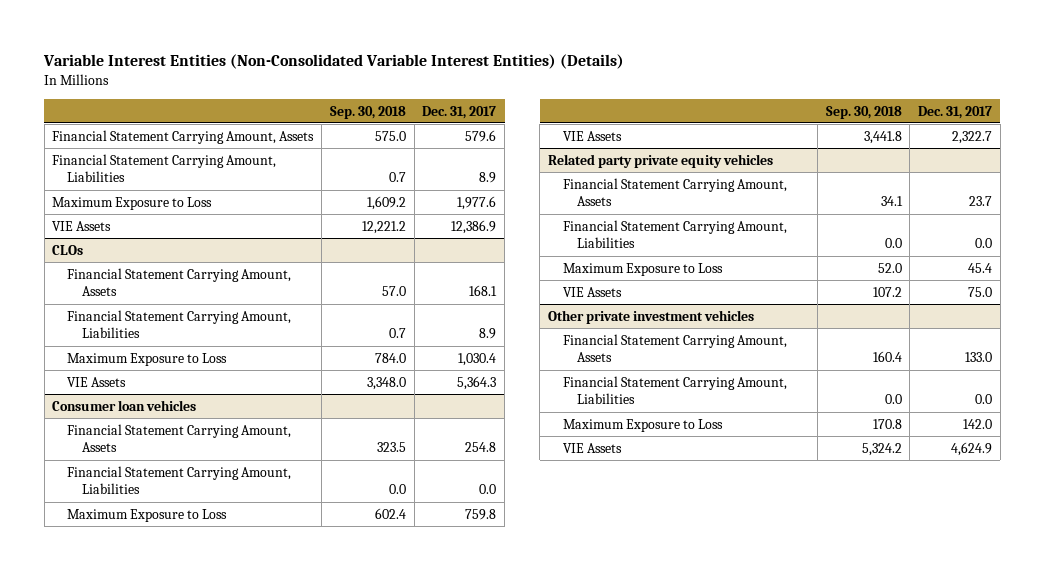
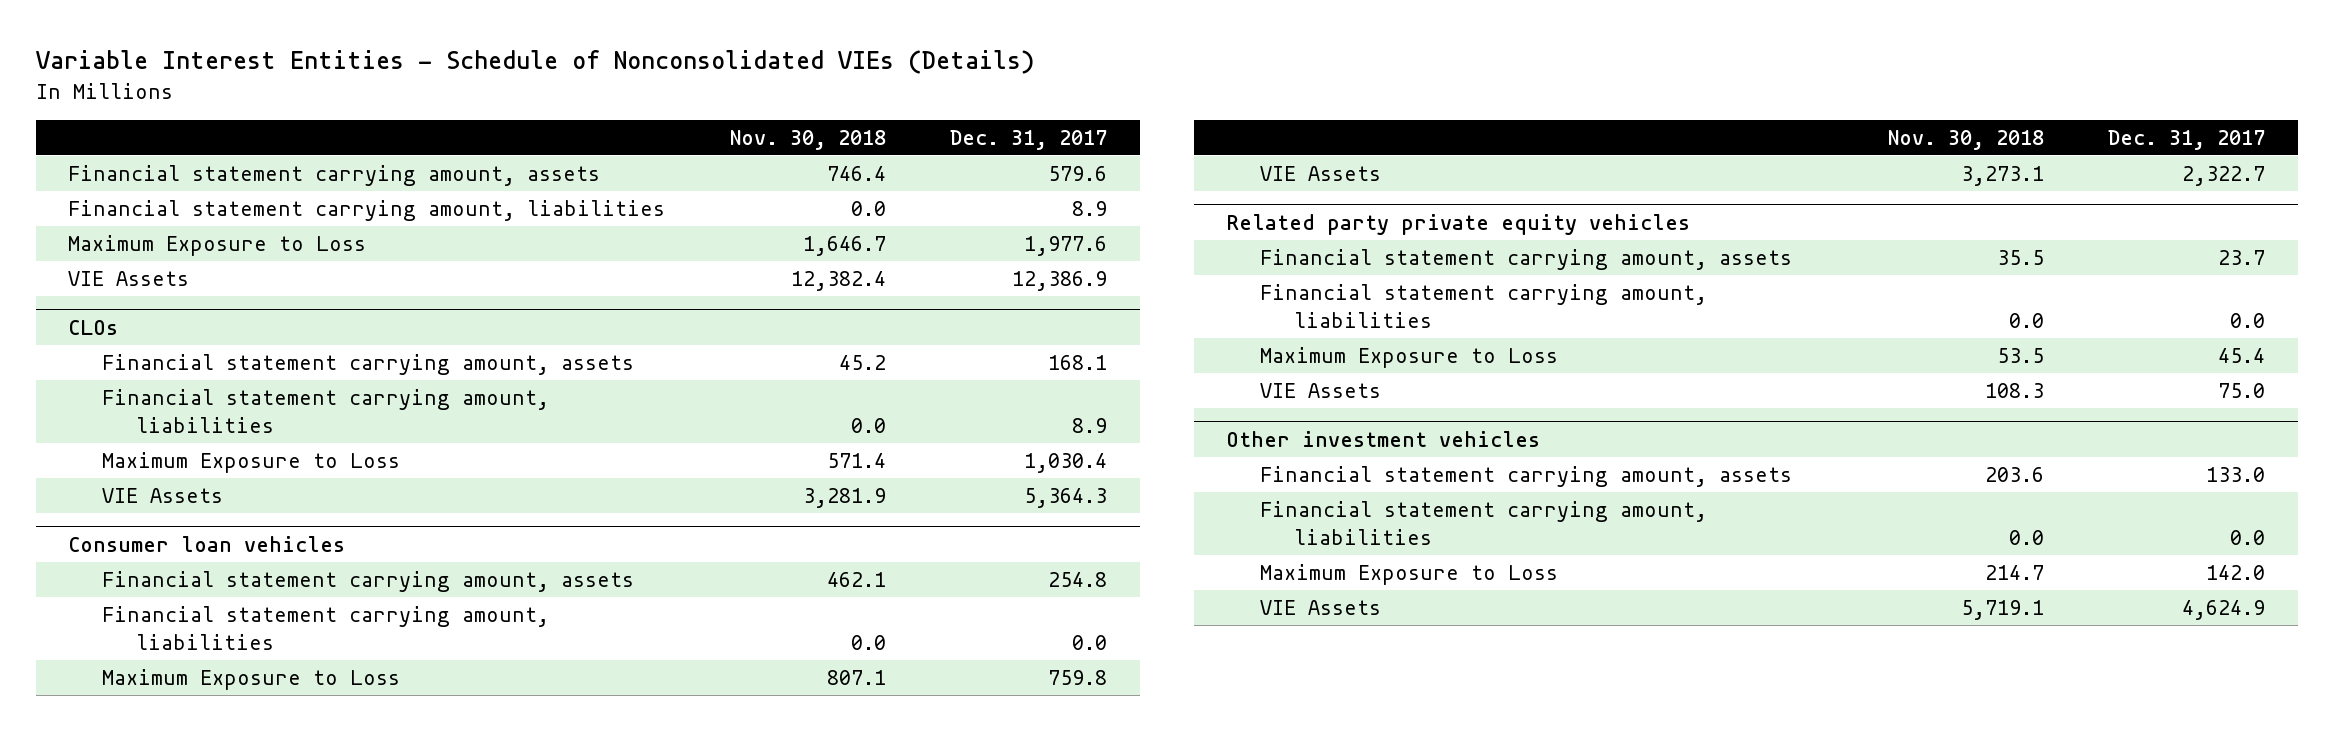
- Variable Interest Entities (Non-Consolidated Variable Interest Entities) (Details)
+ Variable Interest Entities - Schedule of Nonconsolidated VIEs (Details)
- | Sep. 30, 2018 | Dec. 31, 2017
+ | Nov. 30, 2018 | Dec. 31, 2017
- Financial Statement Carrying Amount, Assets | 575.0 | 579.6
- Financial Statement Carrying Amount, Liabilities | 0.7 | 8.9
+ Financial statement carrying amount, assets | 746.4 | 579.6
+ Financial statement carrying amount, liabilities | 0.0 | 8.9
@ CLOs
- Financial Statement Carrying Amount, Assets | 57.0 | 168.1
- Financial Statement Carrying Amount, Liabilities | 0.7 | 8.9
+ Financial statement carrying amount, assets | 45.2 | 168.1
+ Financial statement carrying amount, liabilities | 0.0 | 8.9
@ Consumer loan vehicles
- Financial Statement Carrying Amount, Assets | 323.5 | 254.8
- Financial Statement Carrying Amount, Liabilities | 0.0 | 0.0
+ Financial statement carrying amount, assets | 462.1 | 254.8
+ Financial statement carrying amount, liabilities | 0.0 | 0.0
@ Related party private equity vehicles
- Financial Statement Carrying Amount, Assets | 34.1 | 23.7
- Financial Statement Carrying Amount, Liabilities | 0.0 | 0.0
+ Financial statement carrying amount, assets | 35.5 | 23.7
+ Financial statement carrying amount, liabilities | 0.0 | 0.0
- Other private investment vehicles
- Financial Statement Carrying Amount, Assets | 160.4 | 133.0
- Financial Statement Carrying Amount, Liabilities | 0.0 | 0.0
+ Other investment vehicles
+ Financial statement carrying amount, assets | 203.6 | 133.0
+ Financial statement carrying amount, liabilities | 0.0 | 0.0

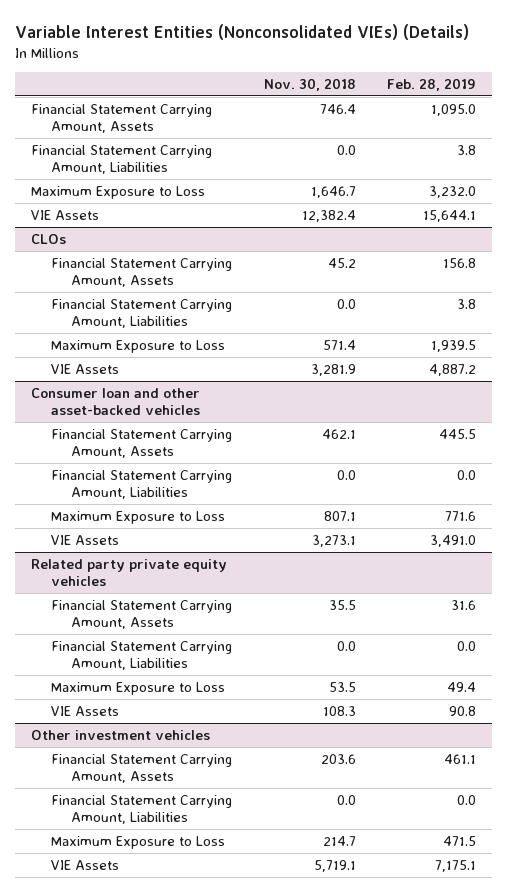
- Variable Interest Entities - Schedule of Nonconsolidated VIEs (Details)
+ Variable Interest Entities (Nonconsolidated VIEs) (Details)
- | Nov. 30, 2018 | Dec. 31, 2017
+ | Nov. 30, 2018 | Feb. 28, 2019
- Financial statement carrying amount, assets | 746.4 | 579.6
- Financial statement carrying amount, liabilities | 0.0 | 8.9
+ Financial Statement Carrying Amount, Assets | 746.4 | 1,095.0
+ Financial Statement Carrying Amount, Liabilities | 0.0 | 3.8
@ CLOs
- Financial statement carrying amount, assets | 45.2 | 168.1
- Financial statement carrying amount, liabilities | 0.0 | 8.9
+ Financial Statement Carrying Amount, Assets | 45.2 | 156.8
+ Financial Statement Carrying Amount, Liabilities | 0.0 | 3.8
- Consumer loan vehicles
- Financial statement carrying amount, assets | 462.1 | 254.8
- Financial statement carrying amount, liabilities | 0.0 | 0.0
+ Consumer loan and other asset-backed vehicles
+ Financial Statement Carrying Amount, Assets | 462.1 | 445.5
+ Financial Statement Carrying Amount, Liabilities | 0.0 | 0.0
@ Related party private equity vehicles
- Financial statement carrying amount, assets | 35.5 | 23.7
- Financial statement carrying amount, liabilities | 0.0 | 0.0
+ Financial Statement Carrying Amount, Assets | 35.5 | 31.6
+ Financial Statement Carrying Amount, Liabilities | 0.0 | 0.0
@ Other investment vehicles
- Financial statement carrying amount, assets | 203.6 | 133.0
- Financial statement carrying amount, liabilities | 0.0 | 0.0
+ Financial Statement Carrying Amount, Assets | 203.6 | 461.1
+ Financial Statement Carrying Amount, Liabilities | 0.0 | 0.0

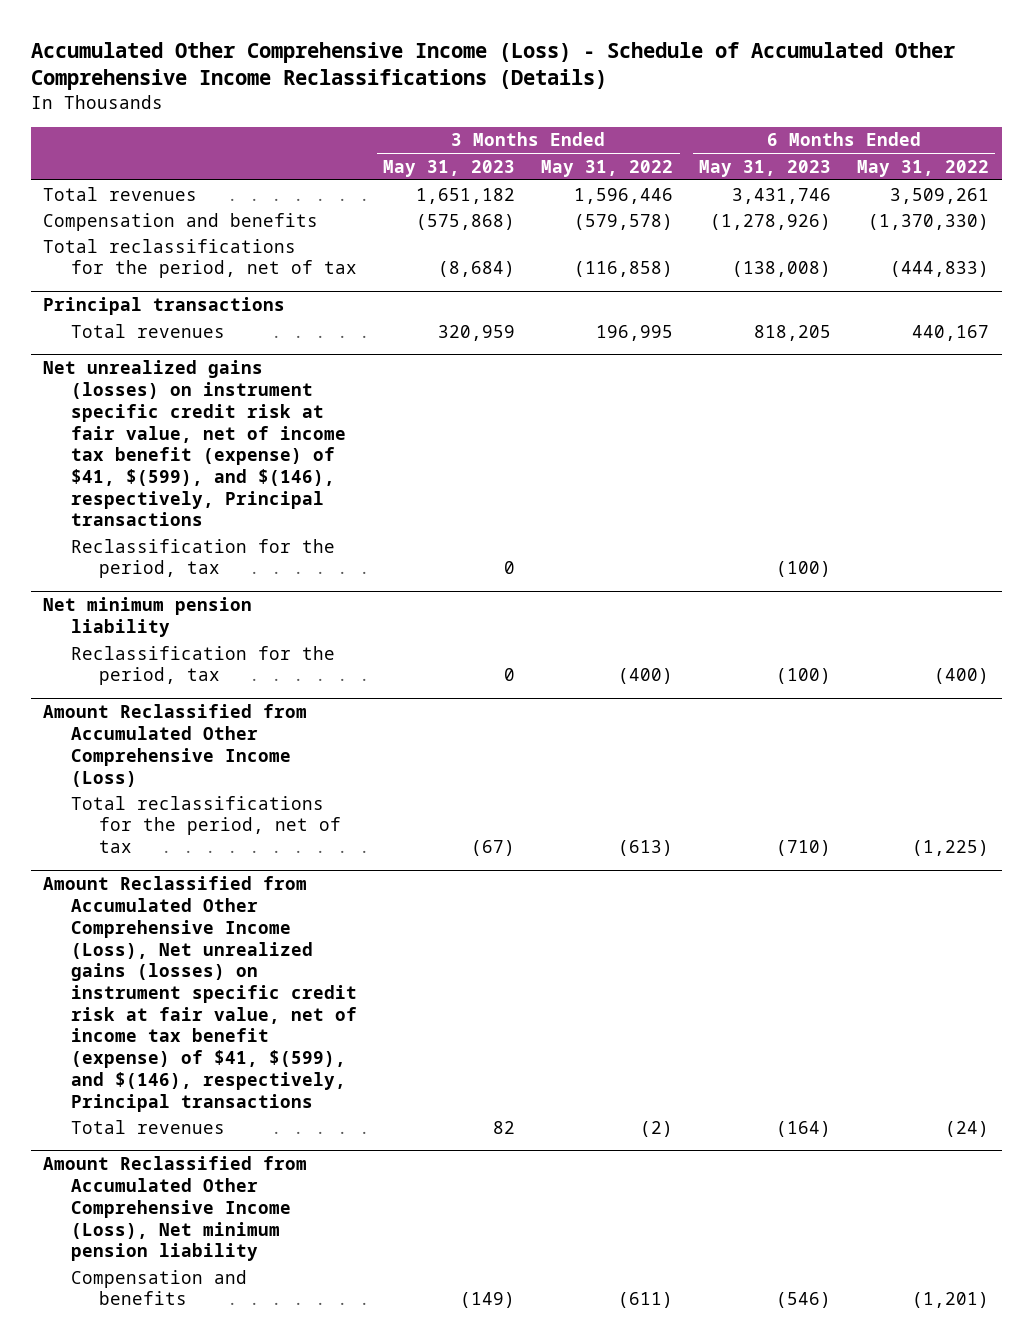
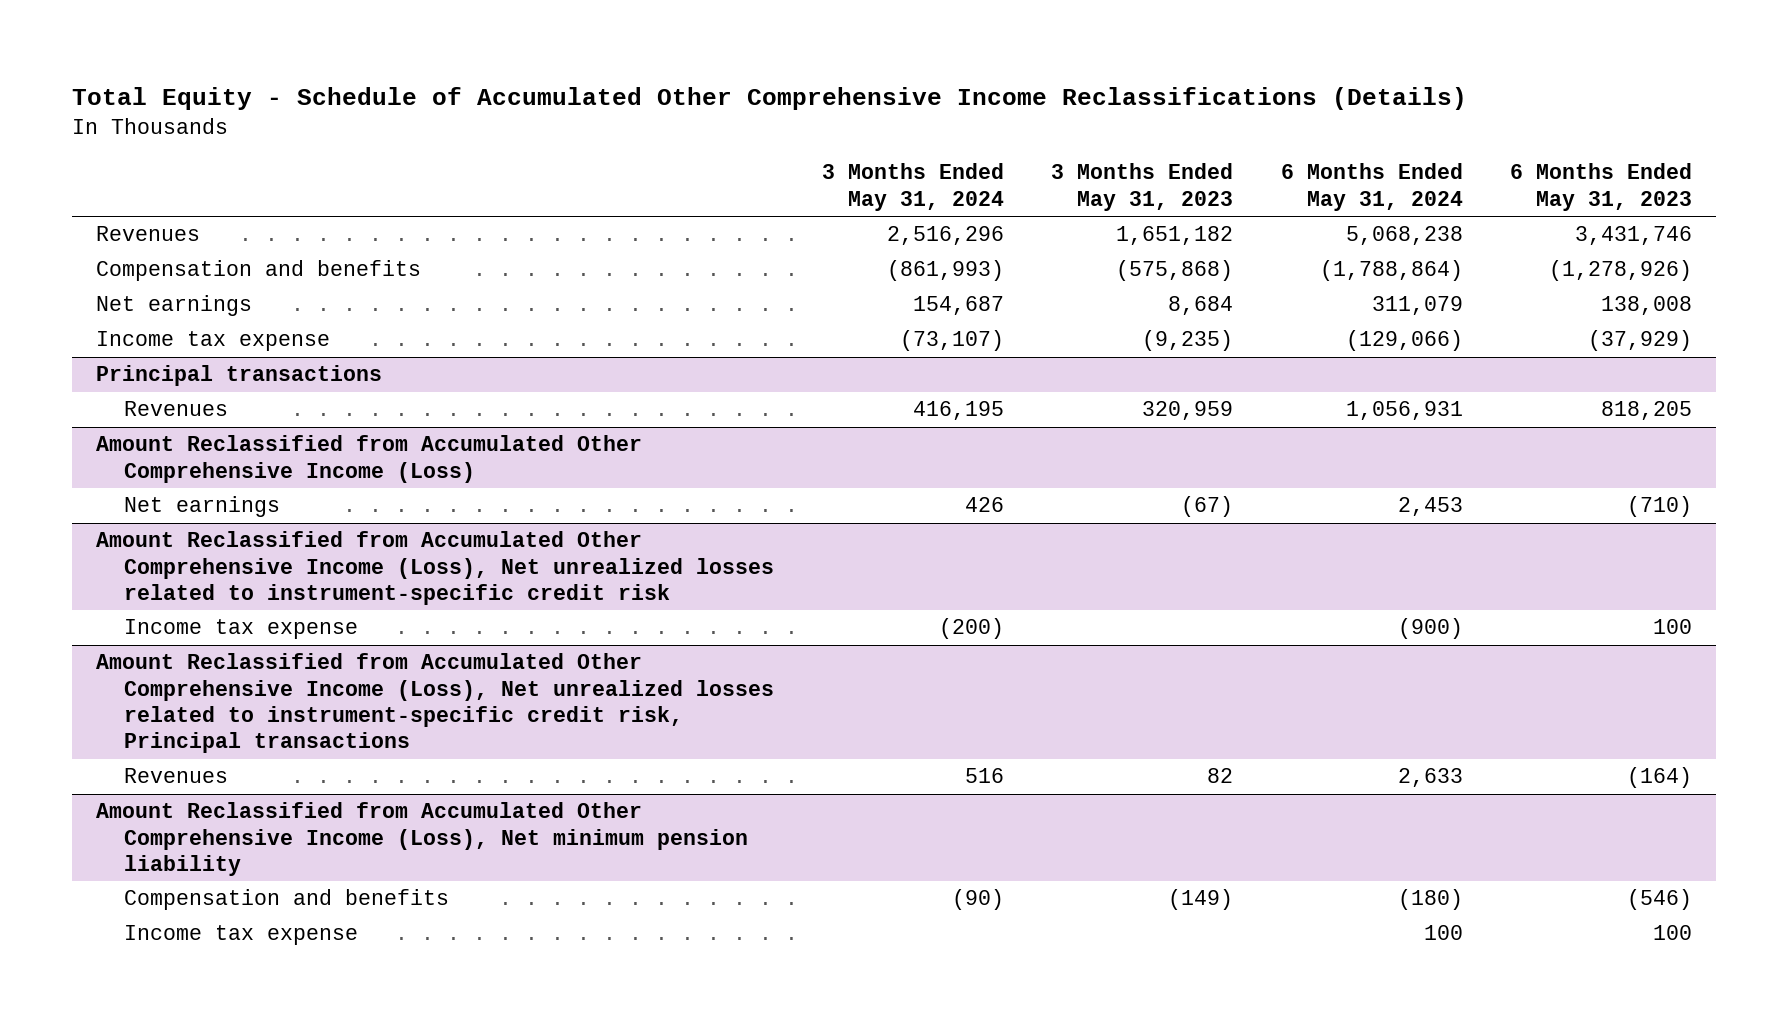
- Accumulated Other Comprehensive Income (Loss) - Schedule of Accumulated Other Comprehensive Income Reclassifications (Details)
+ Total Equity - Schedule of Accumulated Other Comprehensive Income Reclassifications (Details)
- | 3 Months Ended May 31, 2023 | 3 Months Ended May 31, 2022 | 6 Months Ended May 31, 2023 | 6 Months Ended May 31, 2022
+ | 3 Months Ended May 31, 2024 | 3 Months Ended May 31, 2023 | 6 Months Ended May 31, 2024 | 6 Months Ended May 31, 2023
- Total revenues | 1,651,182 | 1,596,446 | 3,431,746 | 3,509,261
+ Revenues | 2,516,296 | 1,651,182 | 5,068,238 | 3,431,746
- Total reclassifications for the period, net of tax | (8,684) | (116,858) | (138,008) | (444,833)
+ Net earnings | 154,687 | 8,684 | 311,079 | 138,008
+ Income tax expense | (73,107) | (9,235) | (129,066) | (37,929)
@ Principal transactions
- Total revenues | 320,959 | 196,995 | 818,205 | 440,167
- Net unrealized gains (losses) on instrument specific credit risk at fair value, net of income tax benefit (expense) of $41, $(599), and $(146), respectively, Principal transactions
- Reclassification for the period, tax | 0 | | (100) |
- Net minimum pension liability
- Reclassification for the period, tax | 0 | (400) | (100) | (400)
@ Principal transactions
+ Revenues | 416,195 | 320,959 | 1,056,931 | 818,205
@ Amount Reclassified from Accumulated Other Comprehensive Income (Loss)
- Total reclassifications for the period, net of tax | (67) | (613) | (710) | (1,225)
- Amount Reclassified from Accumulated Other Comprehensive Income (Loss), Net unrealized gains (losses) on instrument specific credit risk at fair value, net of income tax benefit (expense) of $41, $(599), and $(146), respectively, Principal transactions
- Total revenues | 82 | (2) | (164) | (24)
@ Amount Reclassified from Accumulated Other Comprehensive Income (Loss)
+ Net earnings | 426 | (67) | 2,453 | (710)
+ Amount Reclassified from Accumulated Other Comprehensive Income (Loss), Net unrealized losses related to instrument-specific credit risk
+ Income tax expense | (200) | | (900) | 100
+ Amount Reclassified from Accumulated Other Comprehensive Income (Loss), Net unrealized losses related to instrument-specific credit risk, Principal transactions
+ Revenues | 516 | 82 | 2,633 | (164)
@ Amount Reclassified from Accumulated Other Comprehensive Income (Loss), Net minimum pension liability
+ Income tax expense | | | 100 | 100

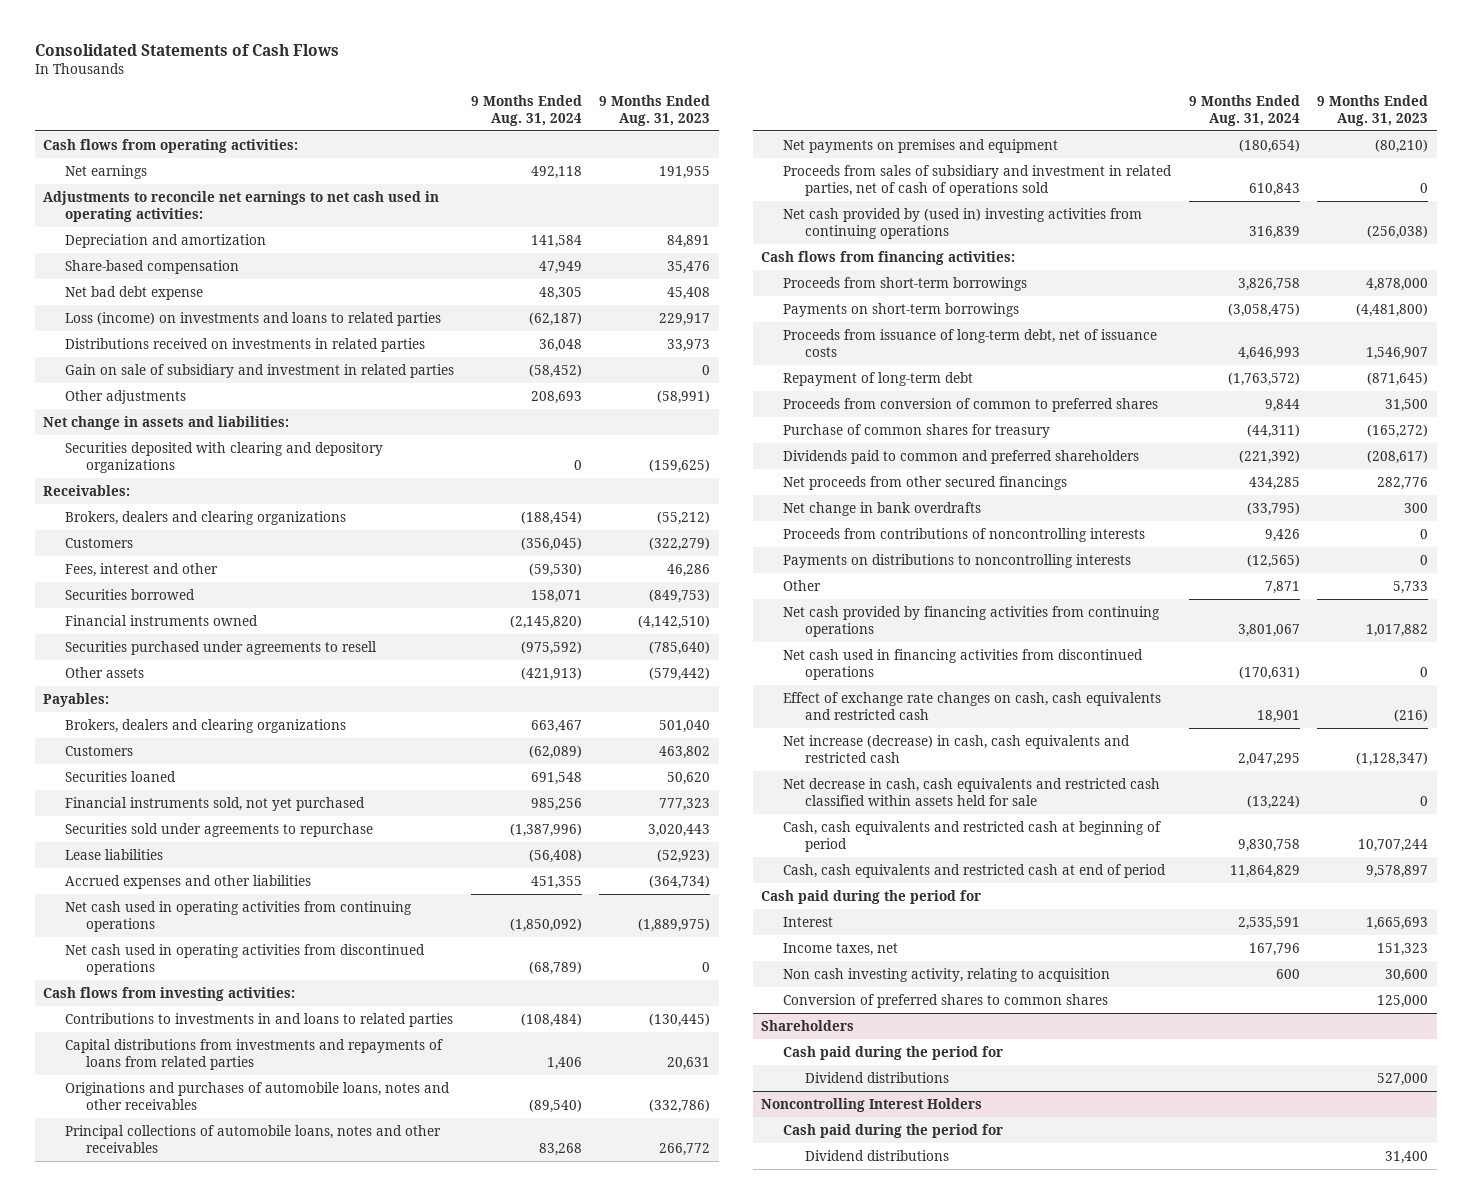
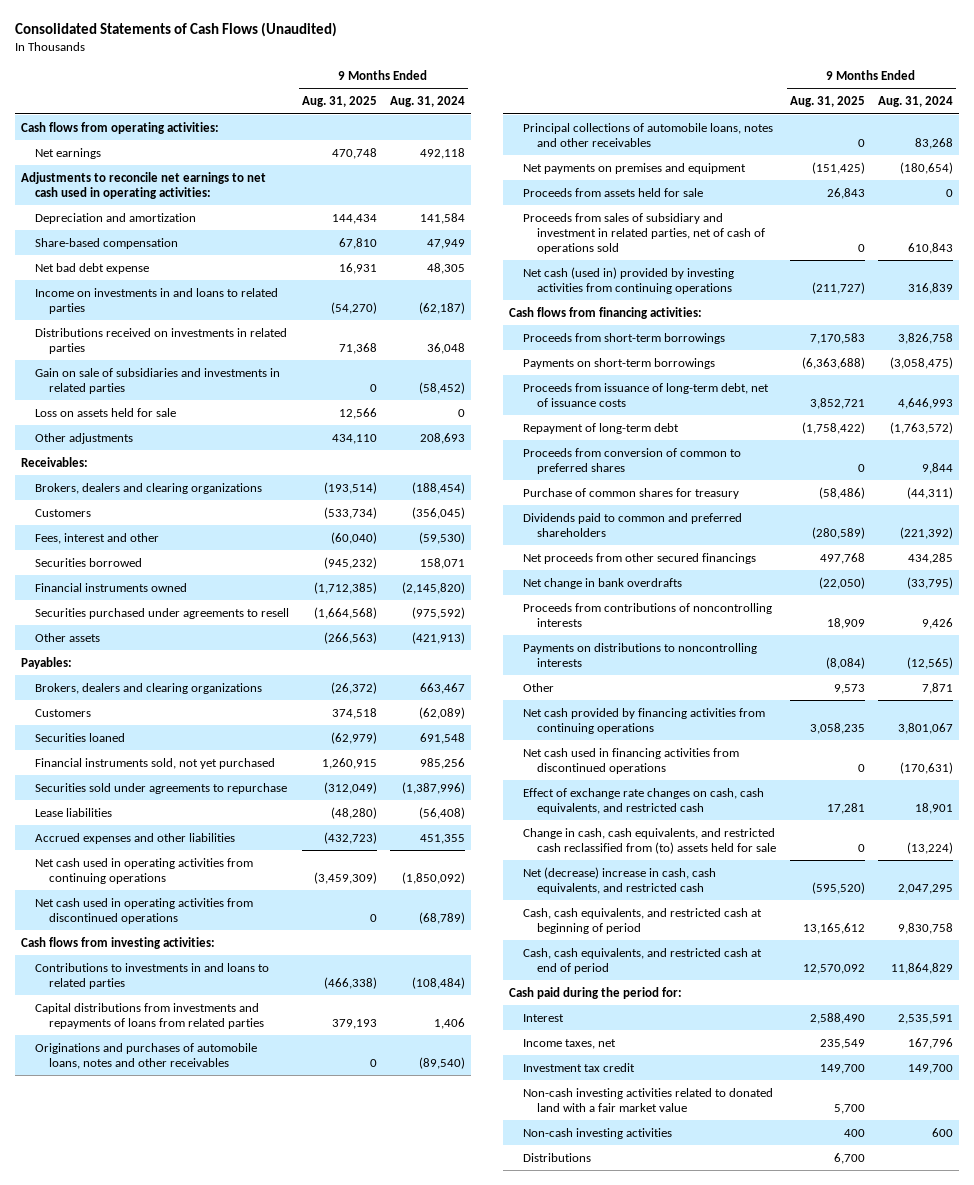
- Consolidated Statements of Cash Flows
+ Consolidated Statements of Cash Flows (Unaudited)
- | 9 Months Ended Aug. 31, 2024 | 9 Months Ended Aug. 31, 2023
+ | 9 Months Ended Aug. 31, 2025 | 9 Months Ended Aug. 31, 2024
- Loss (income) on investments and loans to related parties | (62,187) | 229,917
+ Income on investments in and loans to related parties | (54,270) | (62,187)
- Gain on sale of subsidiary and investment in related parties | (58,452) | 0
+ Gain on sale of subsidiaries and investments in related parties | 0 | (58,452)
+ Loss on assets held for sale | 12,566 | 0
- Net change in assets and liabilities:
- Securities deposited with clearing and depository organizations | 0 | (159,625)
+ Proceeds from assets held for sale | 26,843 | 0
- Net cash provided by (used in) investing activities from continuing operations | 316,839 | (256,038)
+ Net cash (used in) provided by investing activities from continuing operations | (211,727) | 316,839
- Effect of exchange rate changes on cash, cash equivalents and restricted cash | 18,901 | (216)
- Net increase (decrease) in cash, cash equivalents and restricted cash | 2,047,295 | (1,128,347)
- Net decrease in cash, cash equivalents and restricted cash classified within assets held for sale | (13,224) | 0
- Cash, cash equivalents and restricted cash at beginning of period | 9,830,758 | 10,707,244
- Cash, cash equivalents and restricted cash at end of period | 11,864,829 | 9,578,897
- Cash paid during the period for
+ Effect of exchange rate changes on cash, cash equivalents, and restricted cash | 17,281 | 18,901
+ Change in cash, cash equivalents, and restricted cash reclassified from (to) assets held for sale | 0 | (13,224)
+ Net (decrease) increase in cash, cash equivalents, and restricted cash | (595,520) | 2,047,295
+ Cash, cash equivalents, and restricted cash at beginning of period | 13,165,612 | 9,830,758
+ Cash, cash equivalents, and restricted cash at end of period | 12,570,092 | 11,864,829
+ Cash paid during the period for:
- Non cash investing activity, relating to acquisition | 600 | 30,600
- Conversion of preferred shares to common shares | | 125,000
- Shareholders
- Cash paid during the period for
- Dividend distributions | | 527,000
- Noncontrolling Interest Holders
- Cash paid during the period for
- Dividend distributions | | 31,400
+ Investment tax credit | 149,700 | 149,700
+ Non-cash investing activities related to donated land with a fair market value | 5,700 |
+ Non-cash investing activities | 400 | 600
+ Distributions | 6,700 |

